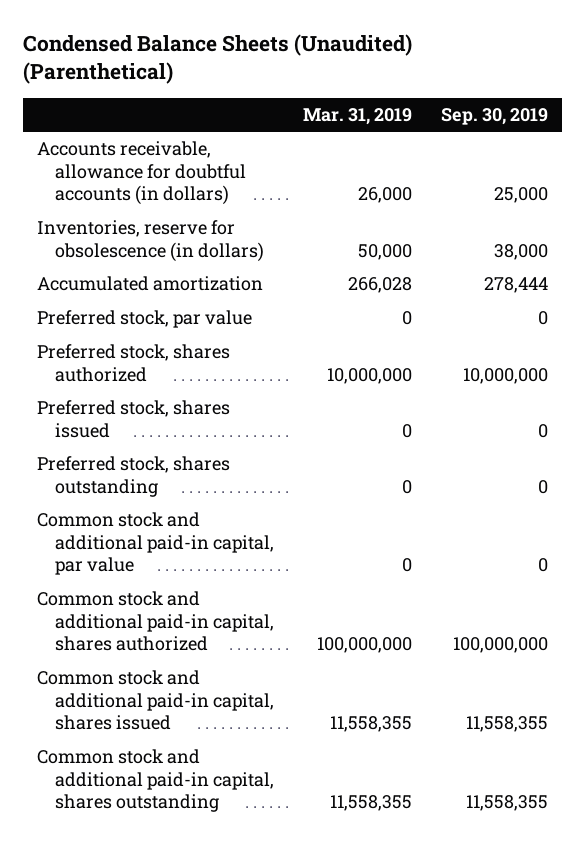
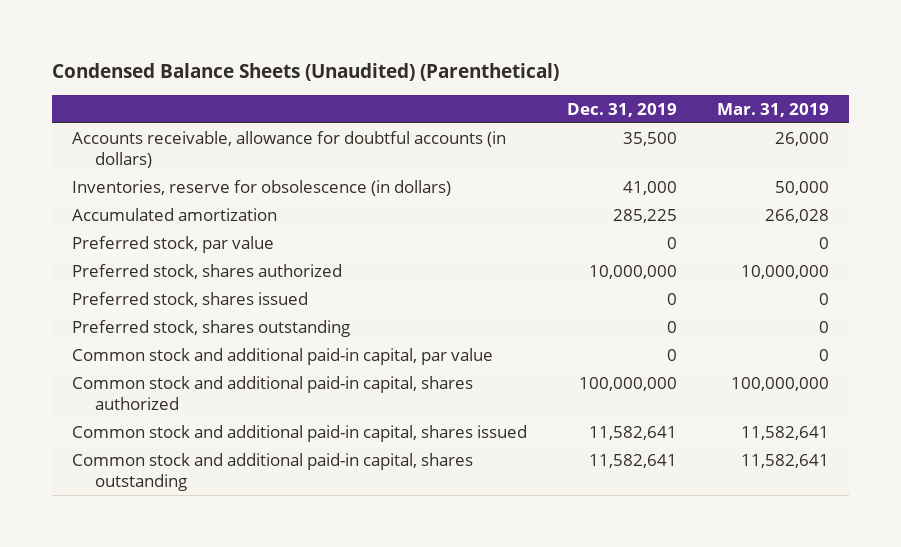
- | Mar. 31, 2019 | Sep. 30, 2019
+ | Dec. 31, 2019 | Mar. 31, 2019
- Common stock and additional paid-in capital, shares issued | 11,558,355 | 11,558,355
- Common stock and additional paid-in capital, shares outstanding | 11,558,355 | 11,558,355
+ Common stock and additional paid-in capital, shares issued | 11,582,641 | 11,582,641
+ Common stock and additional paid-in capital, shares outstanding | 11,582,641 | 11,582,641

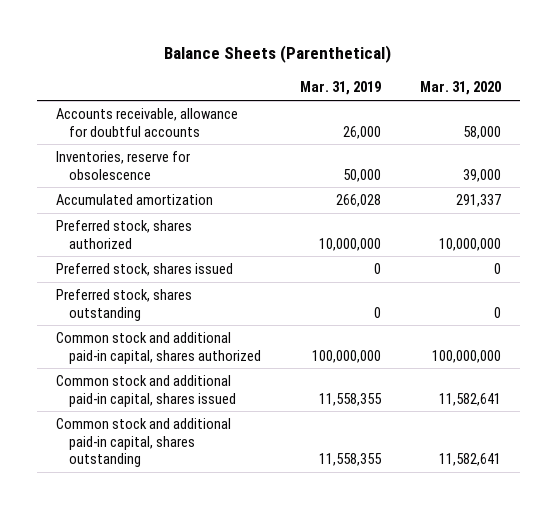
- Condensed Balance Sheets (Unaudited) (Parenthetical)
+ Balance Sheets (Parenthetical)
- | Dec. 31, 2019 | Mar. 31, 2019
+ | Mar. 31, 2019 | Mar. 31, 2020
- Accounts receivable, allowance for doubtful accounts (in dollars) | 35,500 | 26,000
- Inventories, reserve for obsolescence (in dollars) | 41,000 | 50,000
+ Accounts receivable, allowance for doubtful accounts | 26,000 | 58,000
+ Inventories, reserve for obsolescence | 50,000 | 39,000
- Preferred stock, par value | 0 | 0
- Common stock and additional paid-in capital, par value | 0 | 0
- Common stock and additional paid-in capital, shares issued | 11,582,641 | 11,582,641
- Common stock and additional paid-in capital, shares outstanding | 11,582,641 | 11,582,641
+ Common stock and additional paid-in capital, shares issued | 11,558,355 | 11,582,641
+ Common stock and additional paid-in capital, shares outstanding | 11,558,355 | 11,582,641

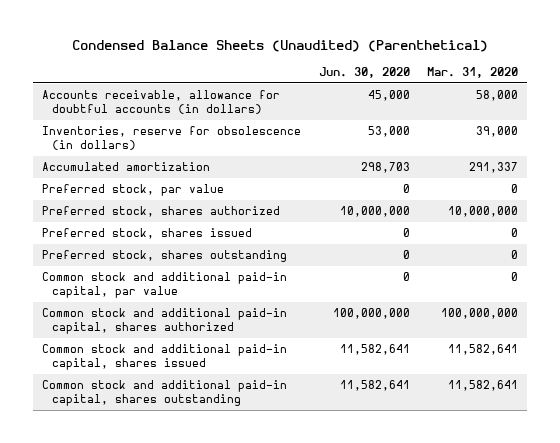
- Balance Sheets (Parenthetical)
+ Condensed Balance Sheets (Unaudited) (Parenthetical)
- | Mar. 31, 2019 | Mar. 31, 2020
+ | Jun. 30, 2020 | Mar. 31, 2020
- Accounts receivable, allowance for doubtful accounts | 26,000 | 58,000
- Inventories, reserve for obsolescence | 50,000 | 39,000
+ Accounts receivable, allowance for doubtful accounts (in dollars) | 45,000 | 58,000
+ Inventories, reserve for obsolescence (in dollars) | 53,000 | 39,000
+ Preferred stock, par value | 0 | 0
+ Common stock and additional paid-in capital, par value | 0 | 0

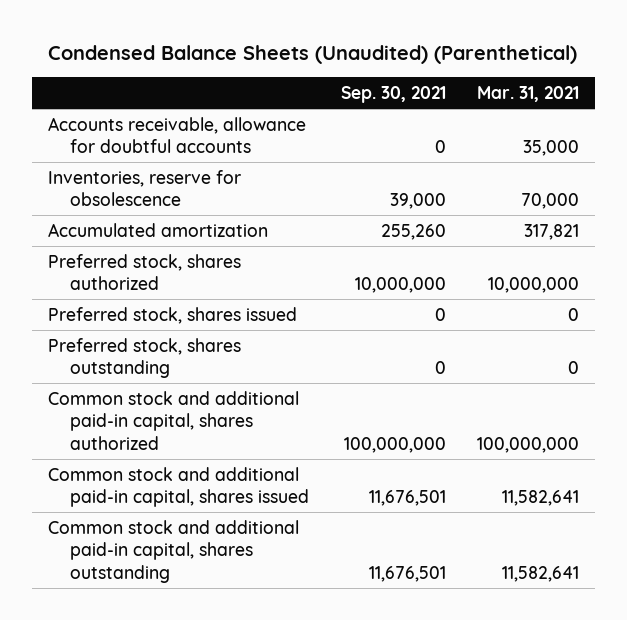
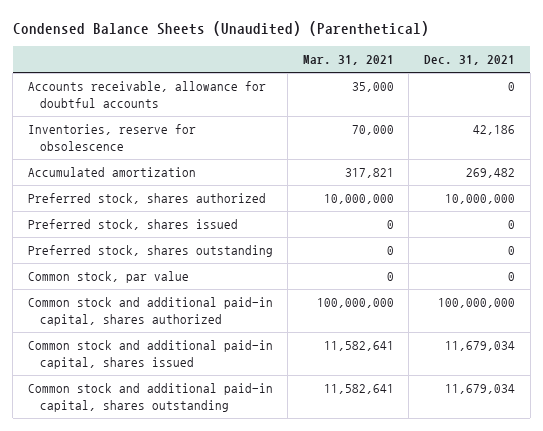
- | Sep. 30, 2021 | Mar. 31, 2021
+ | Mar. 31, 2021 | Dec. 31, 2021
+ Common stock, par value | 0 | 0

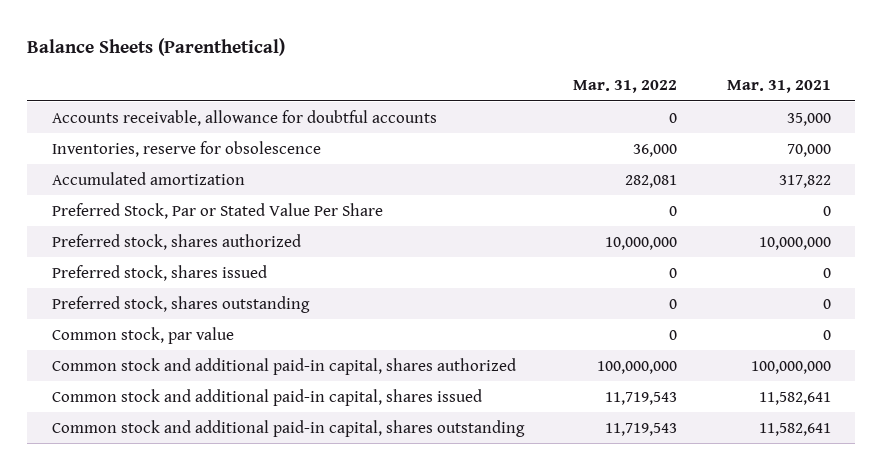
- Condensed Balance Sheets (Unaudited) (Parenthetical)
+ Balance Sheets (Parenthetical)
- | Mar. 31, 2021 | Dec. 31, 2021
+ | Mar. 31, 2022 | Mar. 31, 2021
- Accumulated amortization | 317,821 | 269,482
+ Accumulated amortization | 282,081 | 317,822
+ Preferred Stock, Par or Stated Value Per Share | 0 | 0

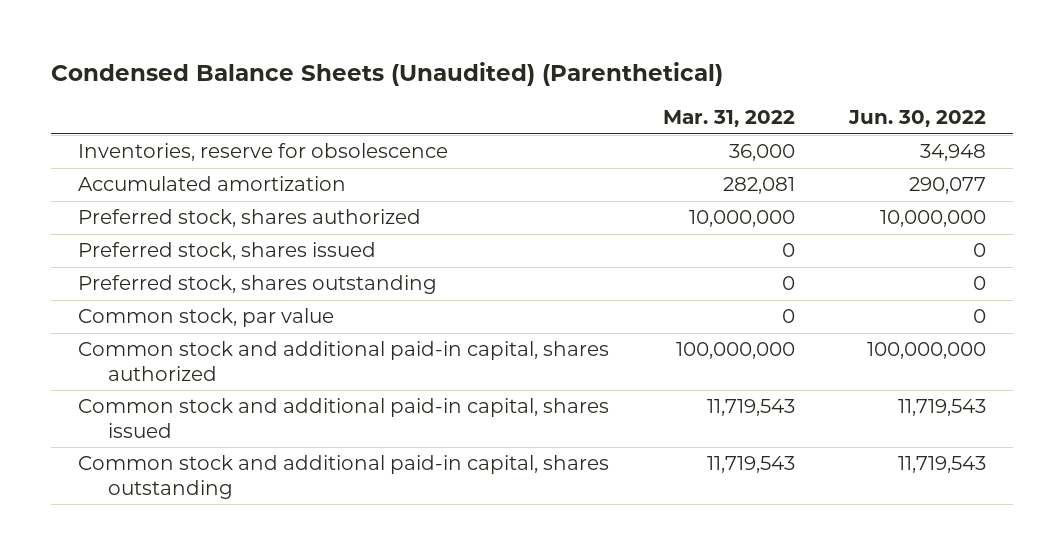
- Balance Sheets (Parenthetical)
+ Condensed Balance Sheets (Unaudited) (Parenthetical)
- | Mar. 31, 2022 | Mar. 31, 2021
+ | Mar. 31, 2022 | Jun. 30, 2022
- Accounts receivable, allowance for doubtful accounts | 0 | 35,000
- Preferred Stock, Par or Stated Value Per Share | 0 | 0

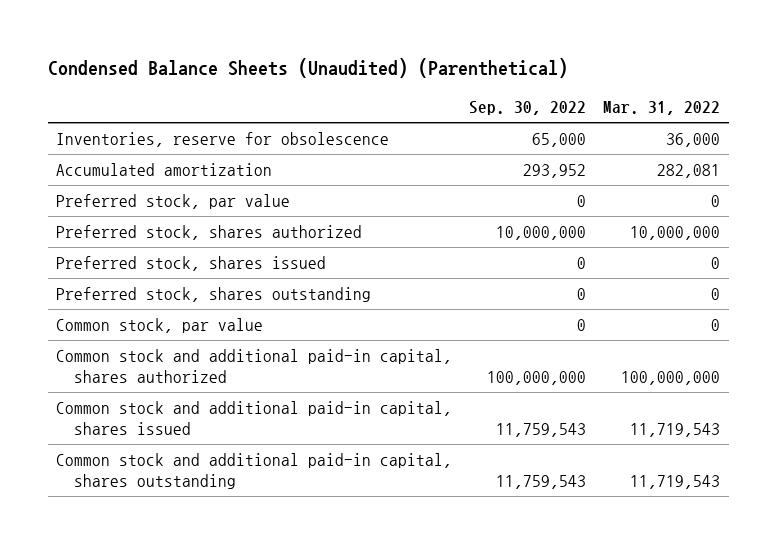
- | Mar. 31, 2022 | Jun. 30, 2022
+ | Sep. 30, 2022 | Mar. 31, 2022
+ Preferred stock, par value | 0 | 0

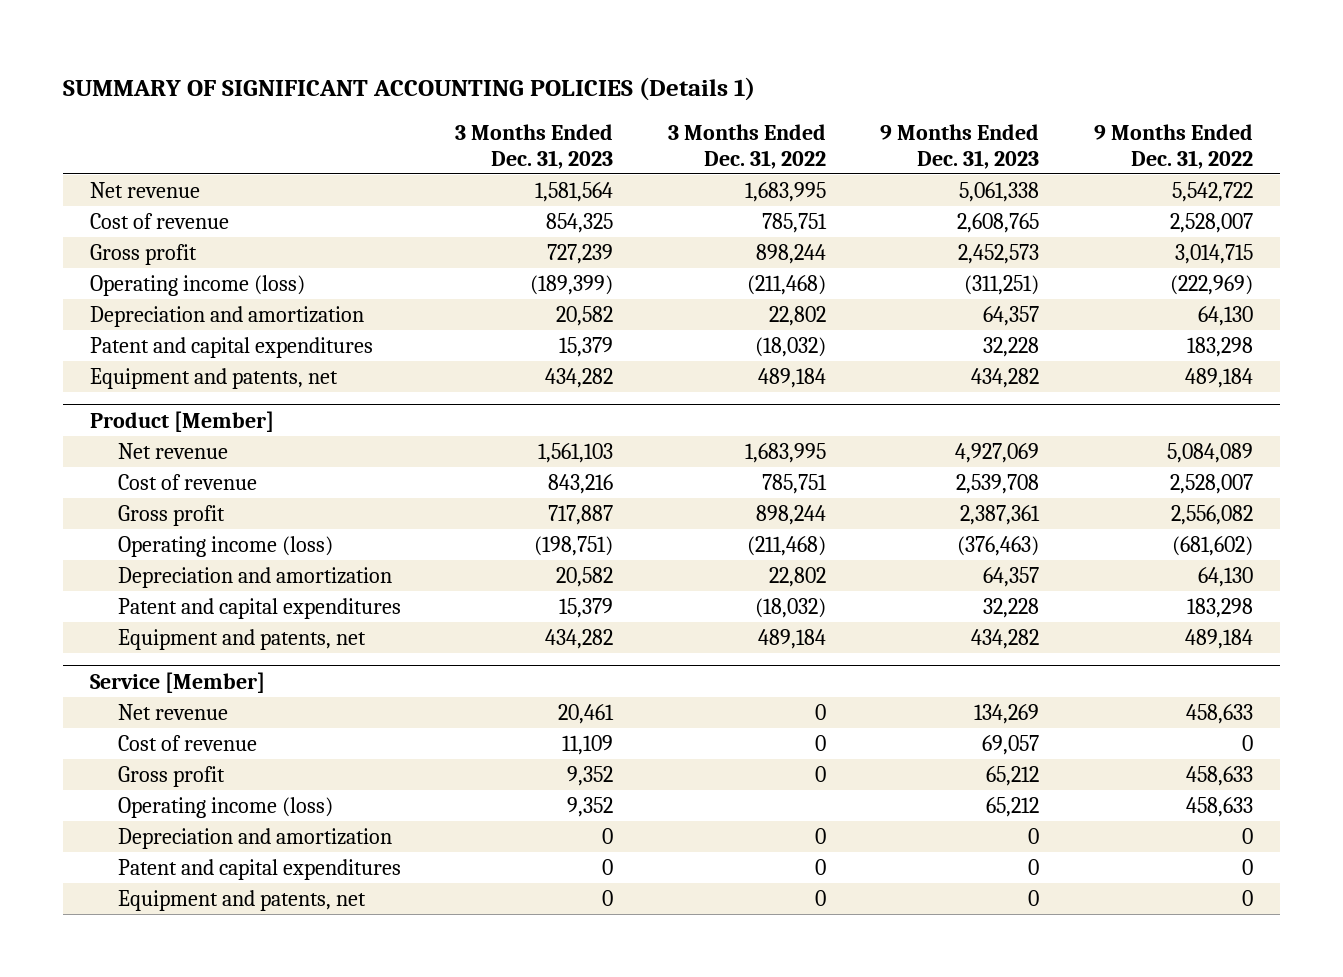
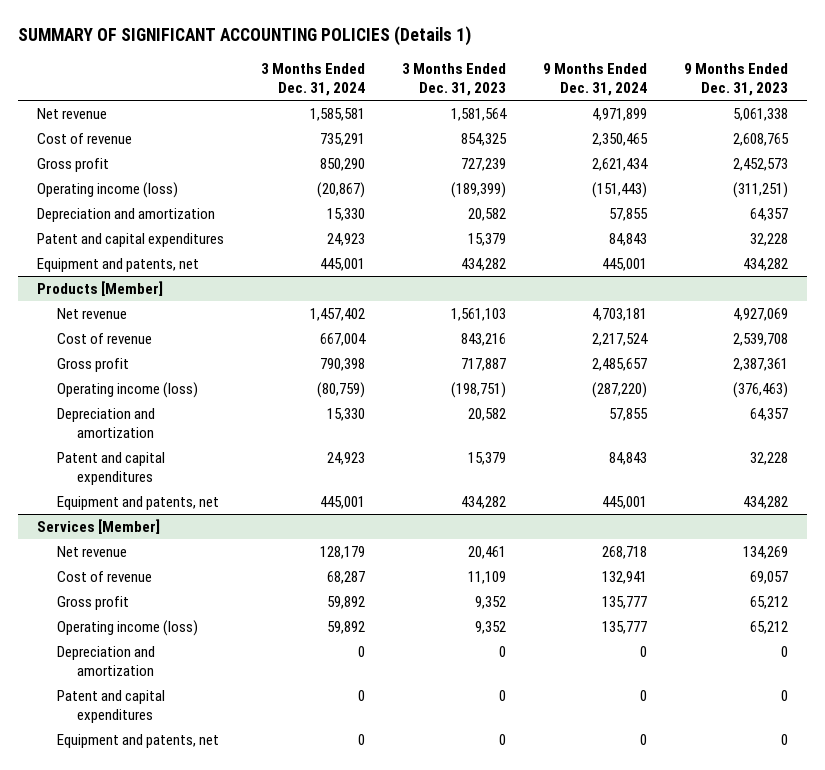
- | 3 Months Ended Dec. 31, 2023 | 3 Months Ended Dec. 31, 2022 | 9 Months Ended Dec. 31, 2023 | 9 Months Ended Dec. 31, 2022
+ | 3 Months Ended Dec. 31, 2024 | 3 Months Ended Dec. 31, 2023 | 9 Months Ended Dec. 31, 2024 | 9 Months Ended Dec. 31, 2023
- Product [Member]
+ Products [Member]
- Service [Member]
+ Services [Member]

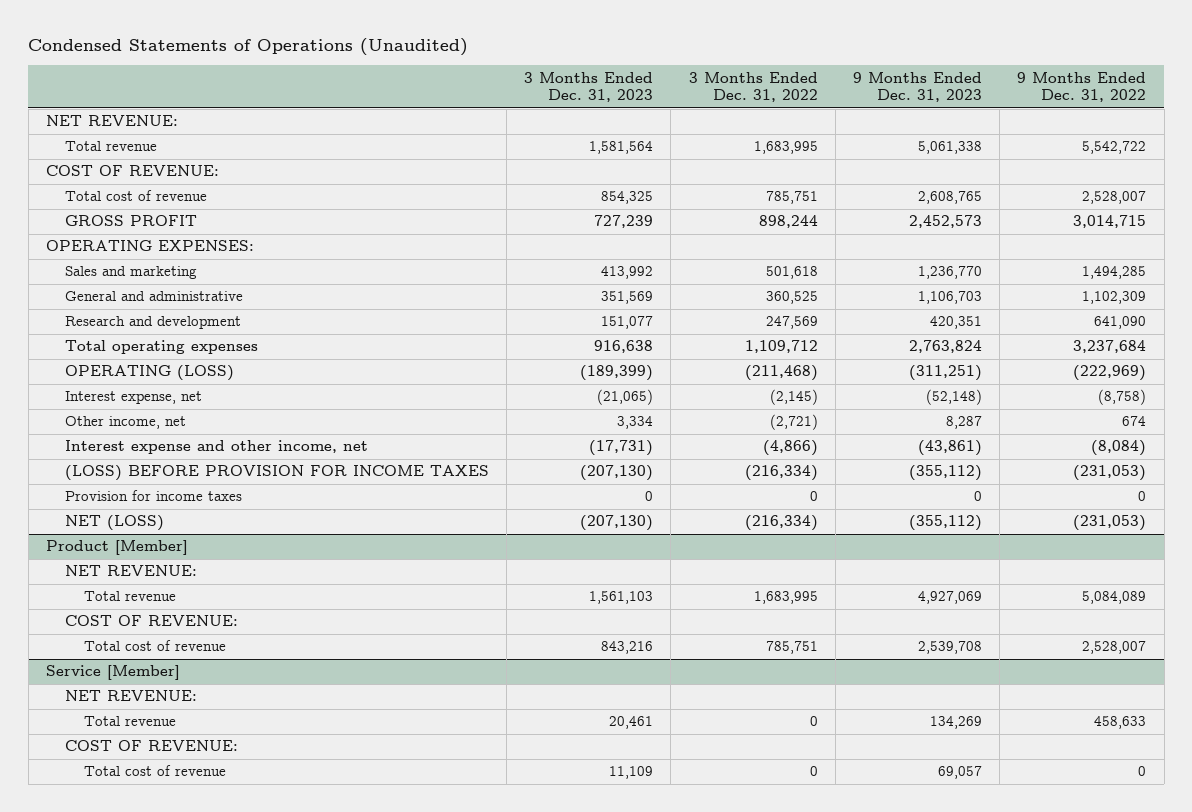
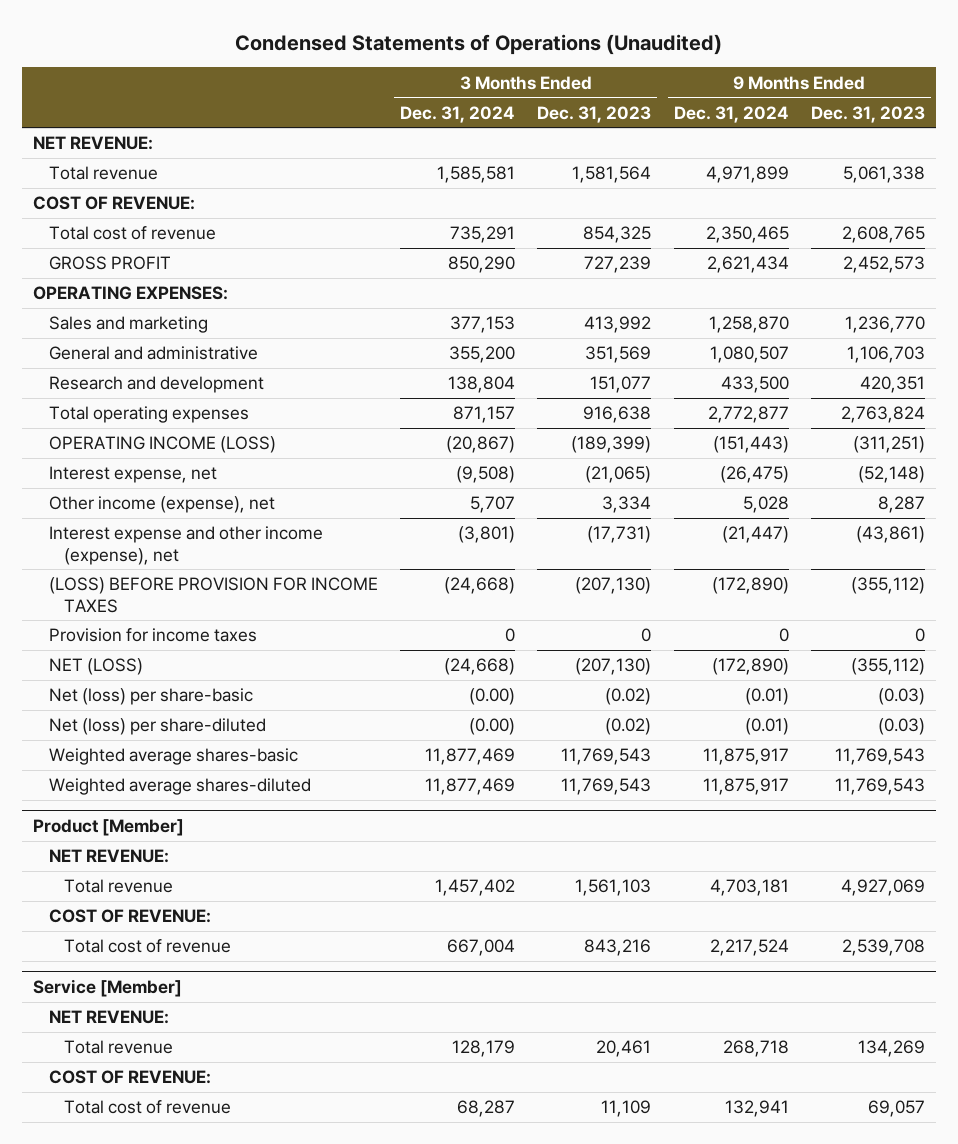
- | 3 Months Ended Dec. 31, 2023 | 3 Months Ended Dec. 31, 2022 | 9 Months Ended Dec. 31, 2023 | 9 Months Ended Dec. 31, 2022
+ | 3 Months Ended Dec. 31, 2024 | 3 Months Ended Dec. 31, 2023 | 9 Months Ended Dec. 31, 2024 | 9 Months Ended Dec. 31, 2023
- OPERATING (LOSS) | (189,399) | (211,468) | (311,251) | (222,969)
+ OPERATING INCOME (LOSS) | (20,867) | (189,399) | (151,443) | (311,251)
- Other income, net | 3,334 | (2,721) | 8,287 | 674
- Interest expense and other income, net | (17,731) | (4,866) | (43,861) | (8,084)
+ Other income (expense), net | 5,707 | 3,334 | 5,028 | 8,287
+ Interest expense and other income (expense), net | (3,801) | (17,731) | (21,447) | (43,861)
+ Net (loss) per share-basic | (0.00) | (0.02) | (0.01) | (0.03)
+ Net (loss) per share-diluted | (0.00) | (0.02) | (0.01) | (0.03)
+ Weighted average shares-basic | 11,877,469 | 11,769,543 | 11,875,917 | 11,769,543
+ Weighted average shares-diluted | 11,877,469 | 11,769,543 | 11,875,917 | 11,769,543

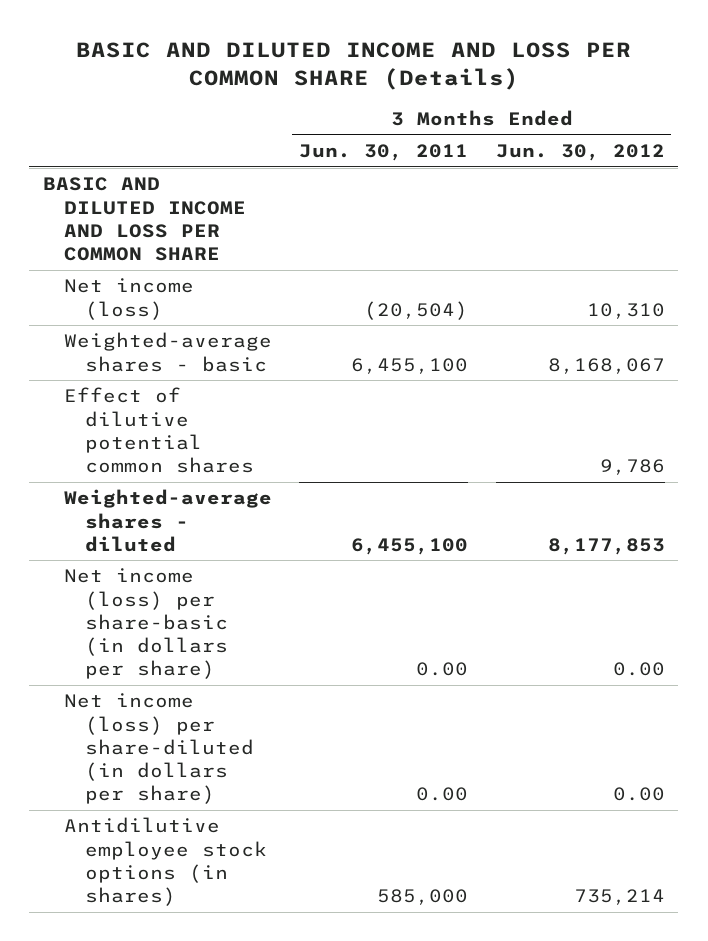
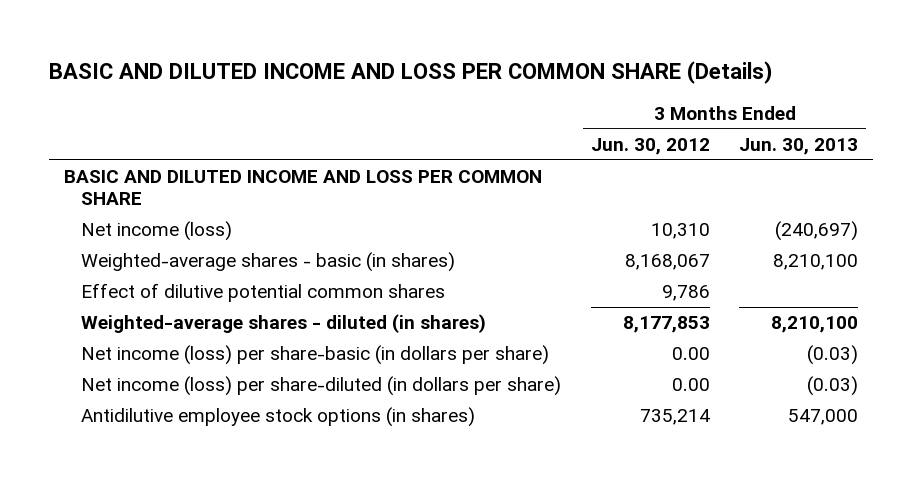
- | 3 Months Ended Jun. 30, 2011 | 3 Months Ended Jun. 30, 2012
+ | 3 Months Ended Jun. 30, 2012 | 3 Months Ended Jun. 30, 2013
- Weighted-average shares - basic | 6,455,100 | 8,168,067
+ Weighted-average shares - basic (in shares) | 8,168,067 | 8,210,100
- Weighted-average shares - diluted | 6,455,100 | 8,177,853
+ Weighted-average shares - diluted (in shares) | 8,177,853 | 8,210,100

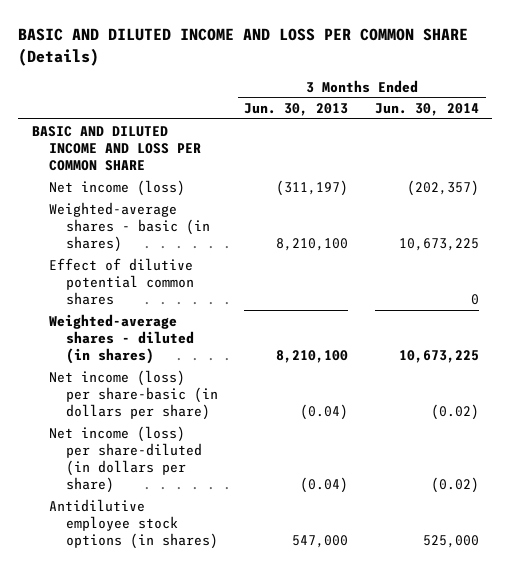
- | 3 Months Ended Jun. 30, 2012 | 3 Months Ended Jun. 30, 2013
+ | 3 Months Ended Jun. 30, 2013 | 3 Months Ended Jun. 30, 2014
- Net income (loss) | 10,310 | (240,697)
+ Net income (loss) | (311,197) | (202,357)
- Net income (loss) per share-basic (in dollars per share) | 0.00 | (0.03)
- Net income (loss) per share-diluted (in dollars per share) | 0.00 | (0.03)
+ Net income (loss) per share-basic (in dollars per share) | (0.04) | (0.02)
+ Net income (loss) per share-diluted (in dollars per share) | (0.04) | (0.02)

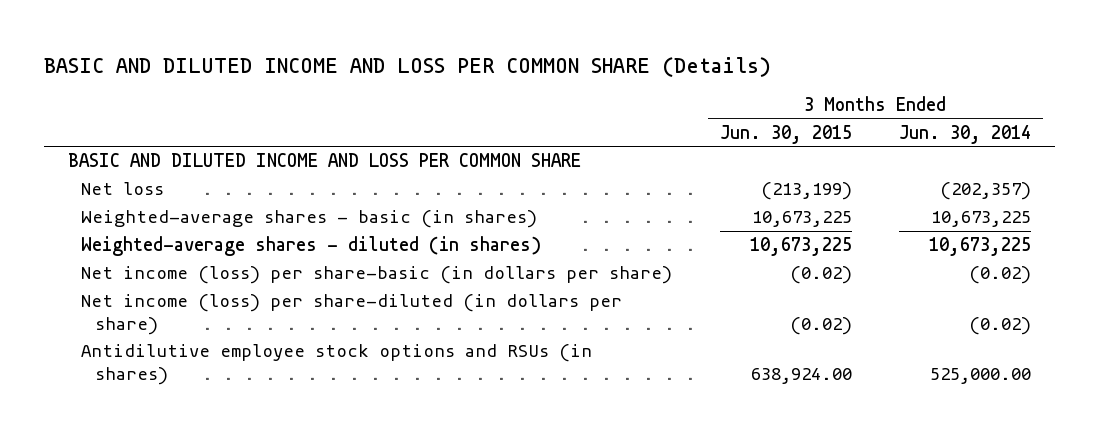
- | 3 Months Ended Jun. 30, 2013 | 3 Months Ended Jun. 30, 2014
+ | 3 Months Ended Jun. 30, 2015 | 3 Months Ended Jun. 30, 2014
- Net income (loss) | (311,197) | (202,357)
+ Net loss | (213,199) | (202,357)
- Effect of dilutive potential common shares | | 0
- Antidilutive employee stock options (in shares) | 547,000 | 525,000
+ Antidilutive employee stock options and RSUs (in shares) | 638,924.00 | 525,000.00

